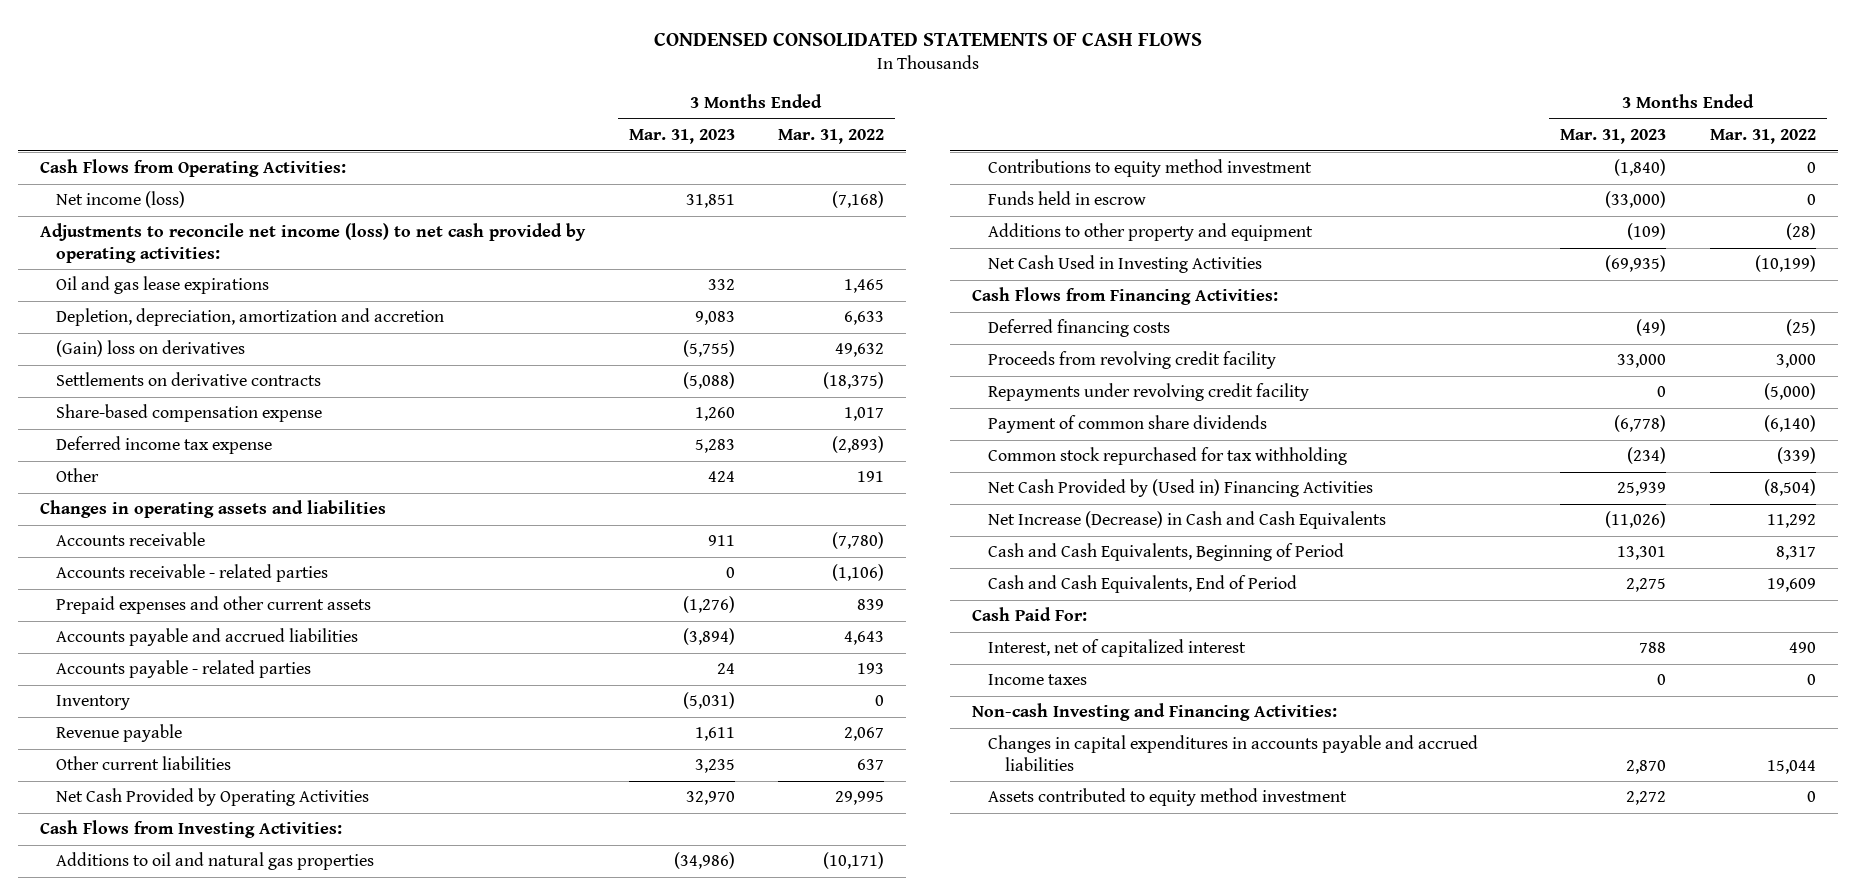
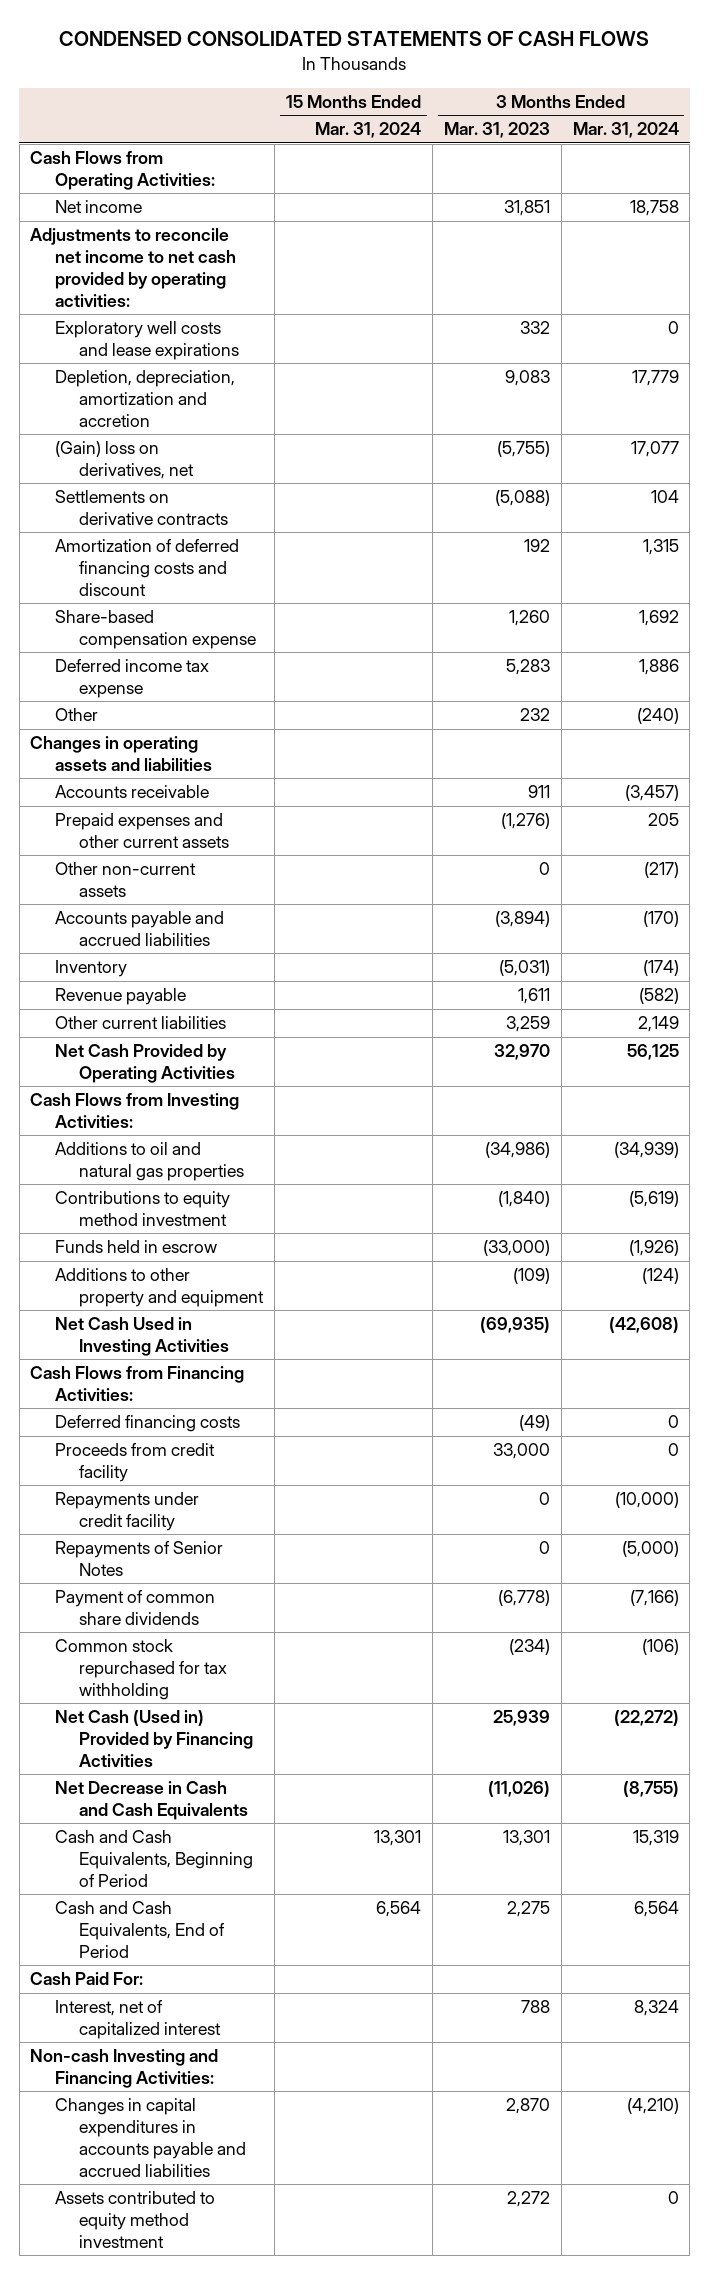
- | 3 Months Ended Mar. 31, 2023 | 3 Months Ended Mar. 31, 2022
+ | 15 Months Ended Mar. 31, 2024 | 3 Months Ended Mar. 31, 2023 | 3 Months Ended Mar. 31, 2024
- Net income (loss) | 31,851 | (7,168)
- Adjustments to reconcile net income (loss) to net cash provided by operating activities:
- Oil and gas lease expirations | 332 | 1,465
+ Net income | | 31,851 | 18,758
+ Adjustments to reconcile net income to net cash provided by operating activities:
+ Exploratory well costs and lease expirations | | 332 | 0
- (Gain) loss on derivatives | (5,755) | 49,632
+ (Gain) loss on derivatives, net | | (5,755) | 17,077
+ Amortization of deferred financing costs and discount | | 192 | 1,315
- Other | 424 | 191
+ Other | | 232 | (240)
- Accounts receivable - related parties | 0 | (1,106)
+ Other non-current assets | | 0 | (217)
- Accounts payable - related parties | 24 | 193
- Other current liabilities | 3,235 | 637
+ Other current liabilities | | 3,259 | 2,149
- Proceeds from revolving credit facility | 33,000 | 3,000
- Repayments under revolving credit facility | 0 | (5,000)
+ Proceeds from credit facility | | 33,000 | 0
+ Repayments under credit facility | | 0 | (10,000)
+ Repayments of Senior Notes | | 0 | (5,000)
- Net Cash Provided by (Used in) Financing Activities | 25,939 | (8,504)
- Net Increase (Decrease) in Cash and Cash Equivalents | (11,026) | 11,292
+ Net Cash (Used in) Provided by Financing Activities | | 25,939 | (22,272)
+ Net Decrease in Cash and Cash Equivalents | | (11,026) | (8,755)
- Income taxes | 0 | 0

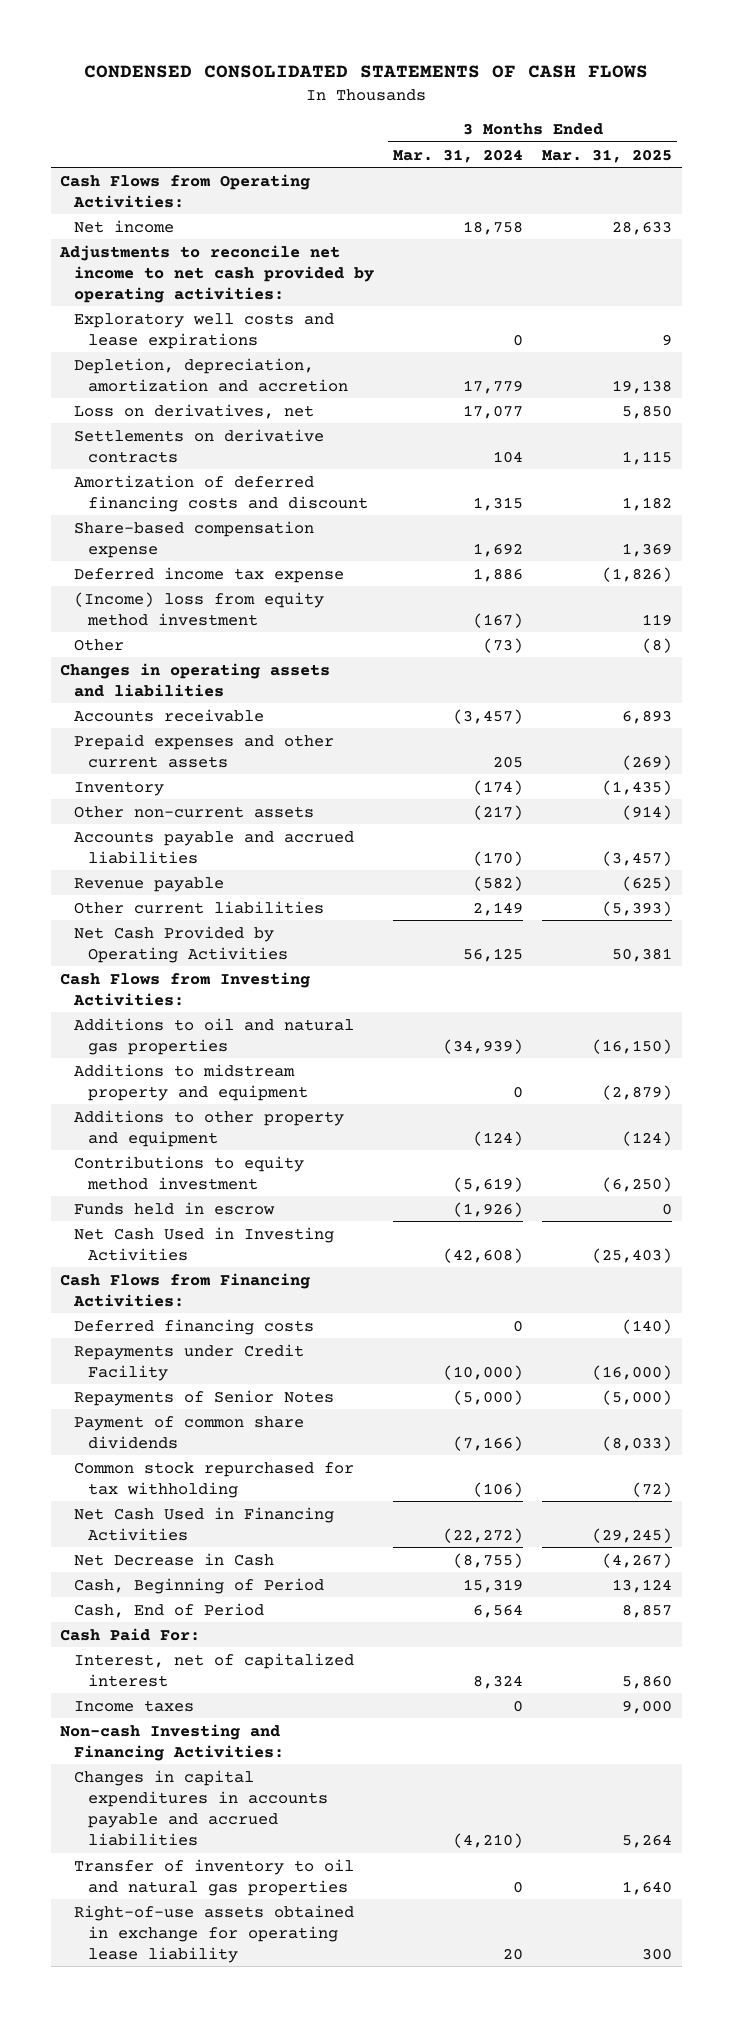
- | 15 Months Ended Mar. 31, 2024 | 3 Months Ended Mar. 31, 2023 | 3 Months Ended Mar. 31, 2024
+ | 3 Months Ended Mar. 31, 2024 | 3 Months Ended Mar. 31, 2025
- (Gain) loss on derivatives, net | | (5,755) | 17,077
+ Loss on derivatives, net | 17,077 | 5,850
- Other | | 232 | (240)
+ (Income) loss from equity method investment | (167) | 119
+ Other | (73) | (8)
moved up: Inventory | (174) | (1,435)
+ Additions to midstream property and equipment | 0 | (2,879)
moved up: Additions to other property and equipment | (124) | (124)
- Proceeds from credit facility | | 33,000 | 0
- Repayments under credit facility | | 0 | (10,000)
+ Repayments under Credit Facility | (10,000) | (16,000)
- Net Cash (Used in) Provided by Financing Activities | | 25,939 | (22,272)
- Net Decrease in Cash and Cash Equivalents | | (11,026) | (8,755)
- Cash and Cash Equivalents, Beginning of Period | 13,301 | 13,301 | 15,319
- Cash and Cash Equivalents, End of Period | 6,564 | 2,275 | 6,564
+ Net Cash Used in Financing Activities | (22,272) | (29,245)
+ Net Decrease in Cash | (8,755) | (4,267)
+ Cash, Beginning of Period | 15,319 | 13,124
+ Cash, End of Period | 6,564 | 8,857
+ Income taxes | 0 | 9,000
- Assets contributed to equity method investment | | 2,272 | 0
+ Transfer of inventory to oil and natural gas properties | 0 | 1,640
+ Right-of-use assets obtained in exchange for operating lease liability | 20 | 300

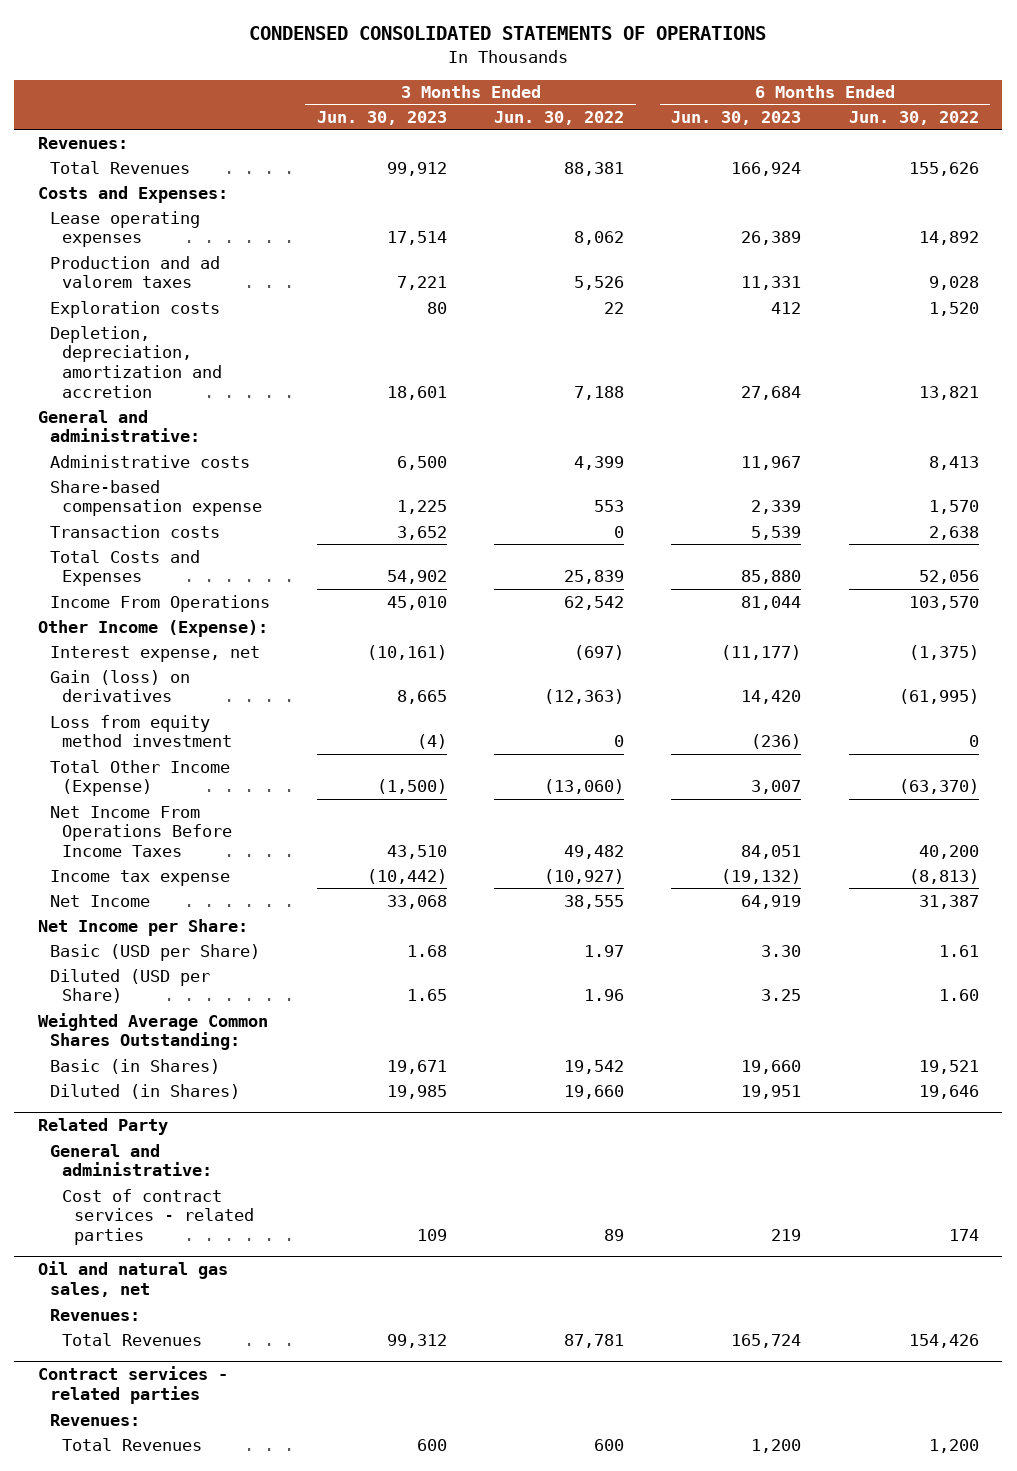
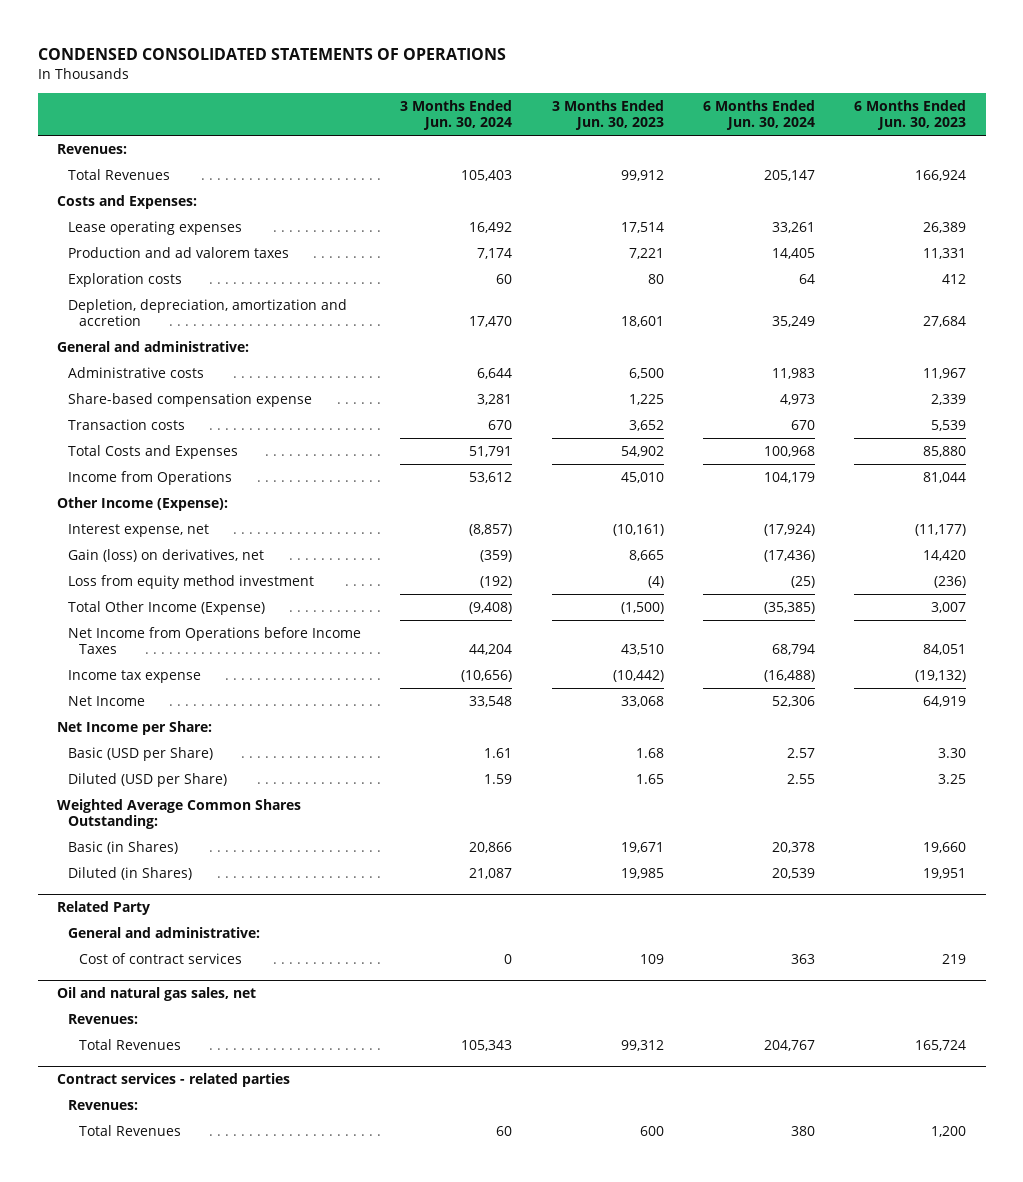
- | 3 Months Ended Jun. 30, 2023 | 3 Months Ended Jun. 30, 2022 | 6 Months Ended Jun. 30, 2023 | 6 Months Ended Jun. 30, 2022
+ | 3 Months Ended Jun. 30, 2024 | 3 Months Ended Jun. 30, 2023 | 6 Months Ended Jun. 30, 2024 | 6 Months Ended Jun. 30, 2023
- Income From Operations | 45,010 | 62,542 | 81,044 | 103,570
+ Income from Operations | 53,612 | 45,010 | 104,179 | 81,044
- Gain (loss) on derivatives | 8,665 | (12,363) | 14,420 | (61,995)
+ Gain (loss) on derivatives, net | (359) | 8,665 | (17,436) | 14,420
- Net Income From Operations Before Income Taxes | 43,510 | 49,482 | 84,051 | 40,200
+ Net Income from Operations before Income Taxes | 44,204 | 43,510 | 68,794 | 84,051
@ Related Party
- Cost of contract services - related parties | 109 | 89 | 219 | 174
+ Cost of contract services | 0 | 109 | 363 | 219

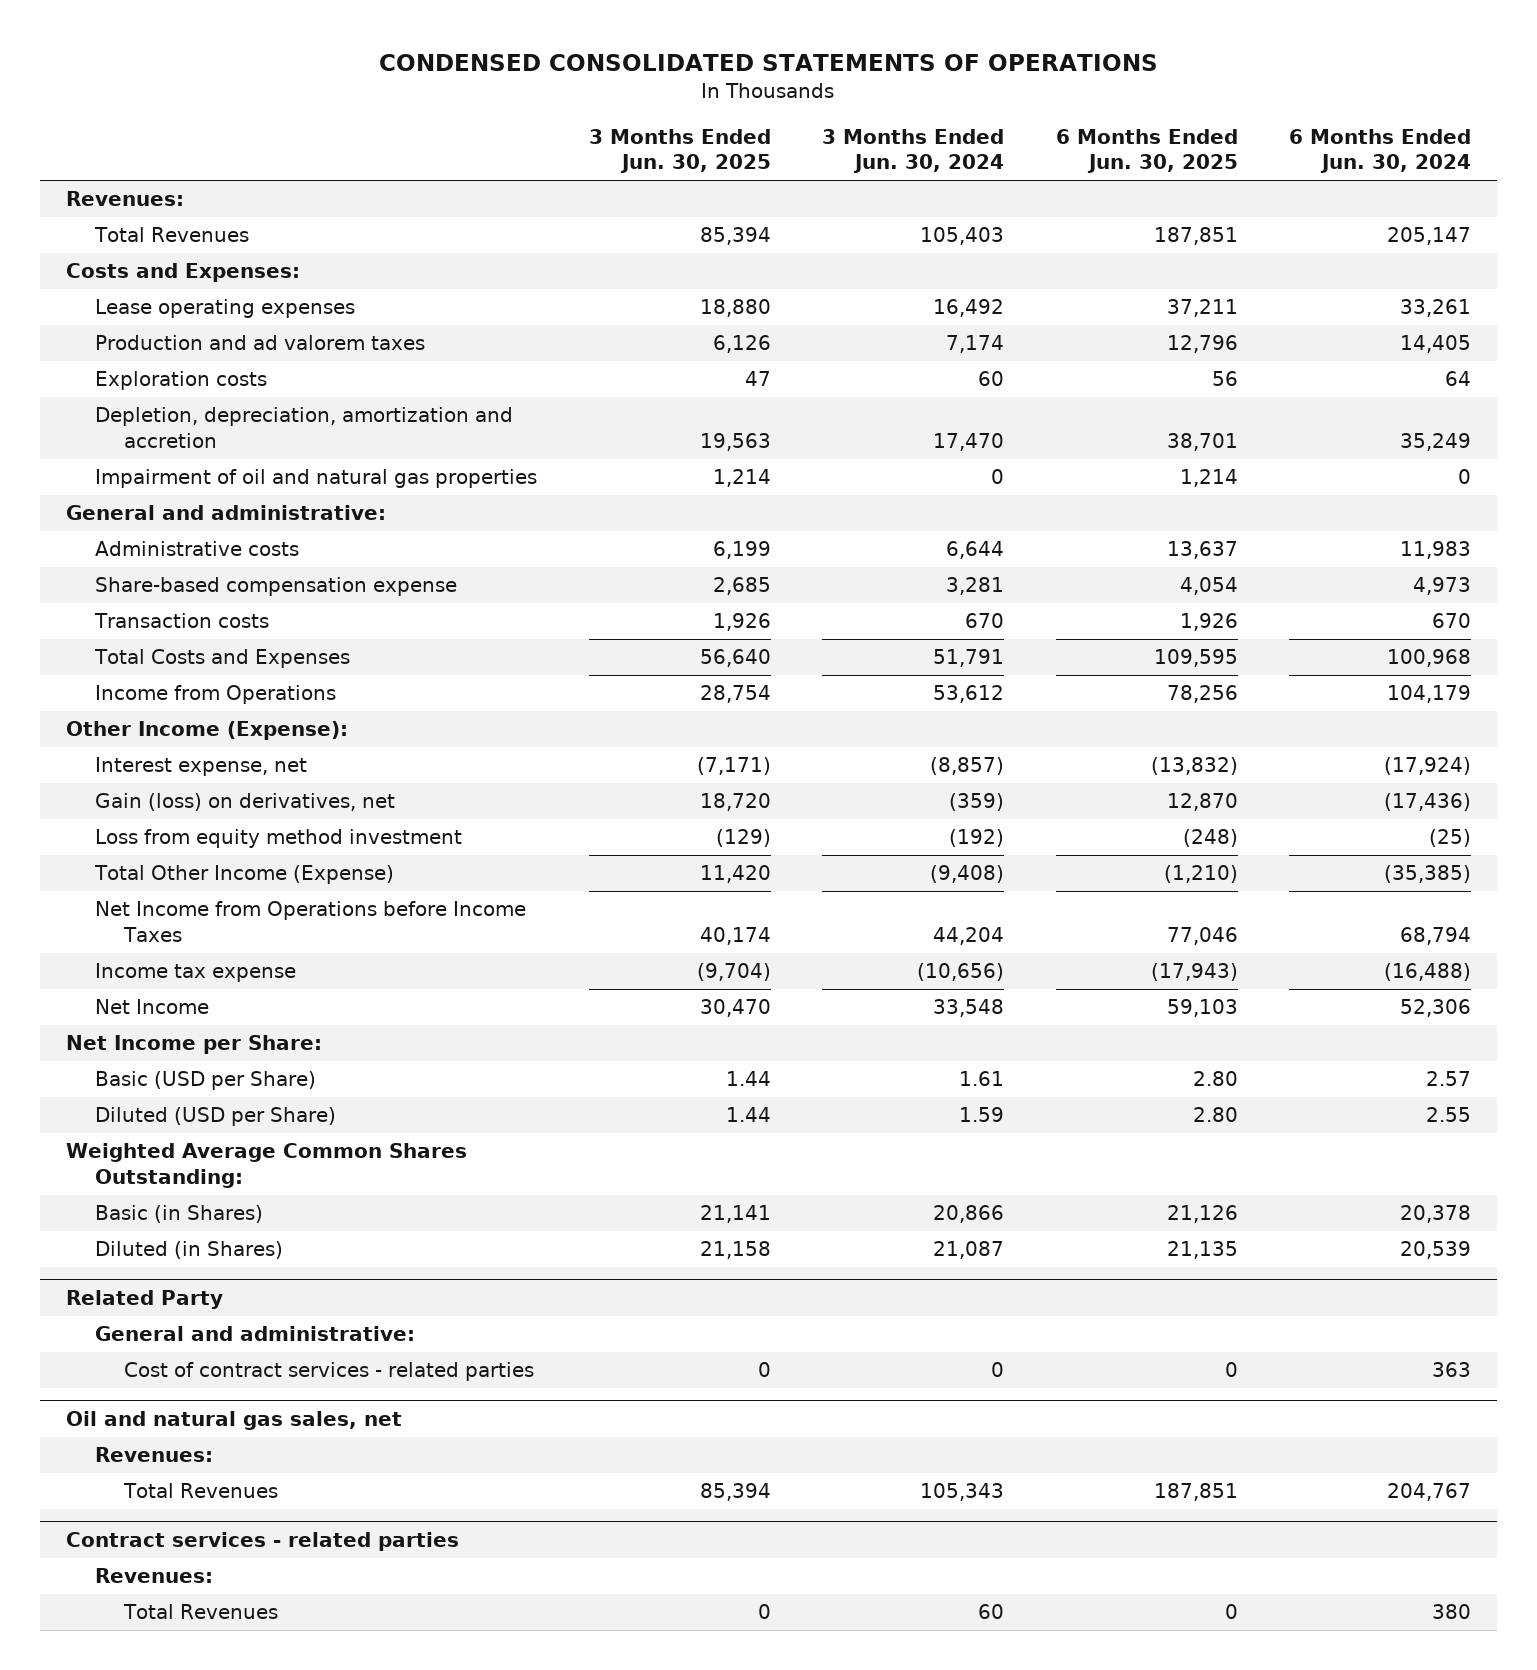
- | 3 Months Ended Jun. 30, 2024 | 3 Months Ended Jun. 30, 2023 | 6 Months Ended Jun. 30, 2024 | 6 Months Ended Jun. 30, 2023
+ | 3 Months Ended Jun. 30, 2025 | 3 Months Ended Jun. 30, 2024 | 6 Months Ended Jun. 30, 2025 | 6 Months Ended Jun. 30, 2024
+ Impairment of oil and natural gas properties | 1,214 | 0 | 1,214 | 0
@ Related Party
- Cost of contract services | 0 | 109 | 363 | 219
+ Cost of contract services - related parties | 0 | 0 | 0 | 363

